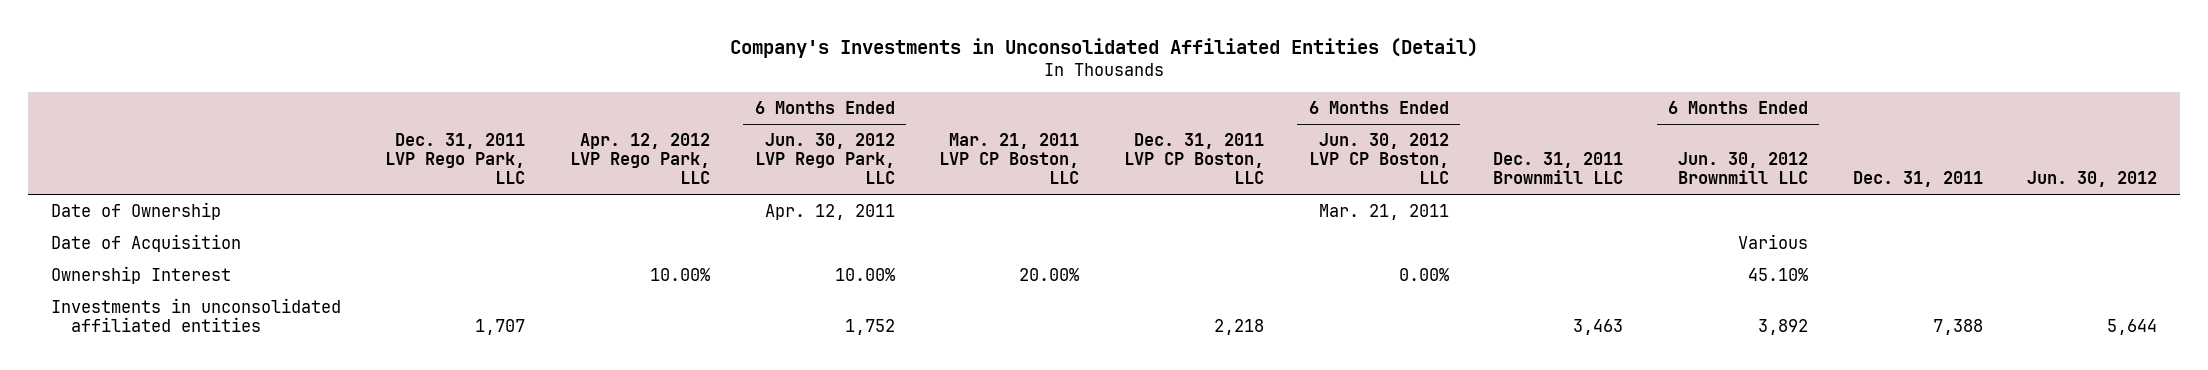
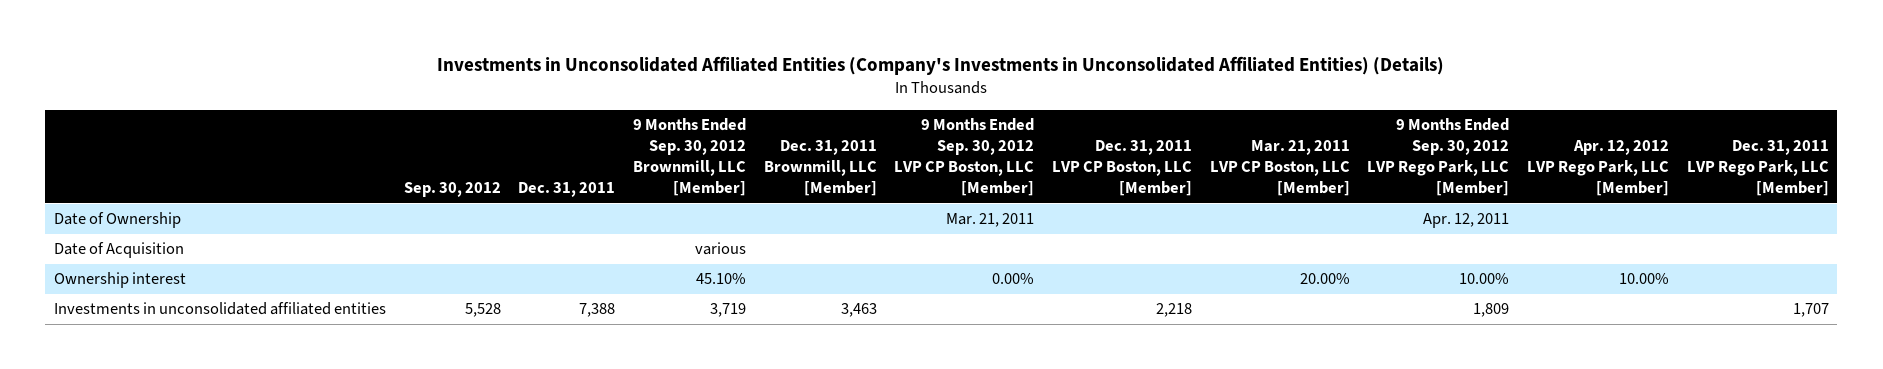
- Company's Investments in Unconsolidated Affiliated Entities (Detail)
+ Investments in Unconsolidated Affiliated Entities (Company's Investments in Unconsolidated Affiliated Entities) (Details)
- | Dec. 31, 2011 LVP Rego Park, LLC | Apr. 12, 2012 LVP Rego Park, LLC | 6 Months Ended Jun. 30, 2012 LVP Rego Park, LLC | Mar. 21, 2011 LVP CP Boston, LLC | Dec. 31, 2011 LVP CP Boston, LLC | 6 Months Ended Jun. 30, 2012 LVP CP Boston, LLC | Dec. 31, 2011 Brownmill LLC | 6 Months Ended Jun. 30, 2012 Brownmill LLC | Dec. 31, 2011 | Jun. 30, 2012
+ | Sep. 30, 2012 | Dec. 31, 2011 | 9 Months Ended Sep. 30, 2012 Brownmill, LLC [Member] | Dec. 31, 2011 Brownmill, LLC [Member] | 9 Months Ended Sep. 30, 2012 LVP CP Boston, LLC [Member] | Dec. 31, 2011 LVP CP Boston, LLC [Member] | Mar. 21, 2011 LVP CP Boston, LLC [Member] | 9 Months Ended Sep. 30, 2012 LVP Rego Park, LLC [Member] | Apr. 12, 2012 LVP Rego Park, LLC [Member] | Dec. 31, 2011 LVP Rego Park, LLC [Member]
- Ownership Interest | | 10.00% | 10.00% | 20.00% | | 0.00% | | 45.10% | |
+ Ownership interest | | | 45.10% | | 0.00% | | 20.00% | 10.00% | 10.00% |

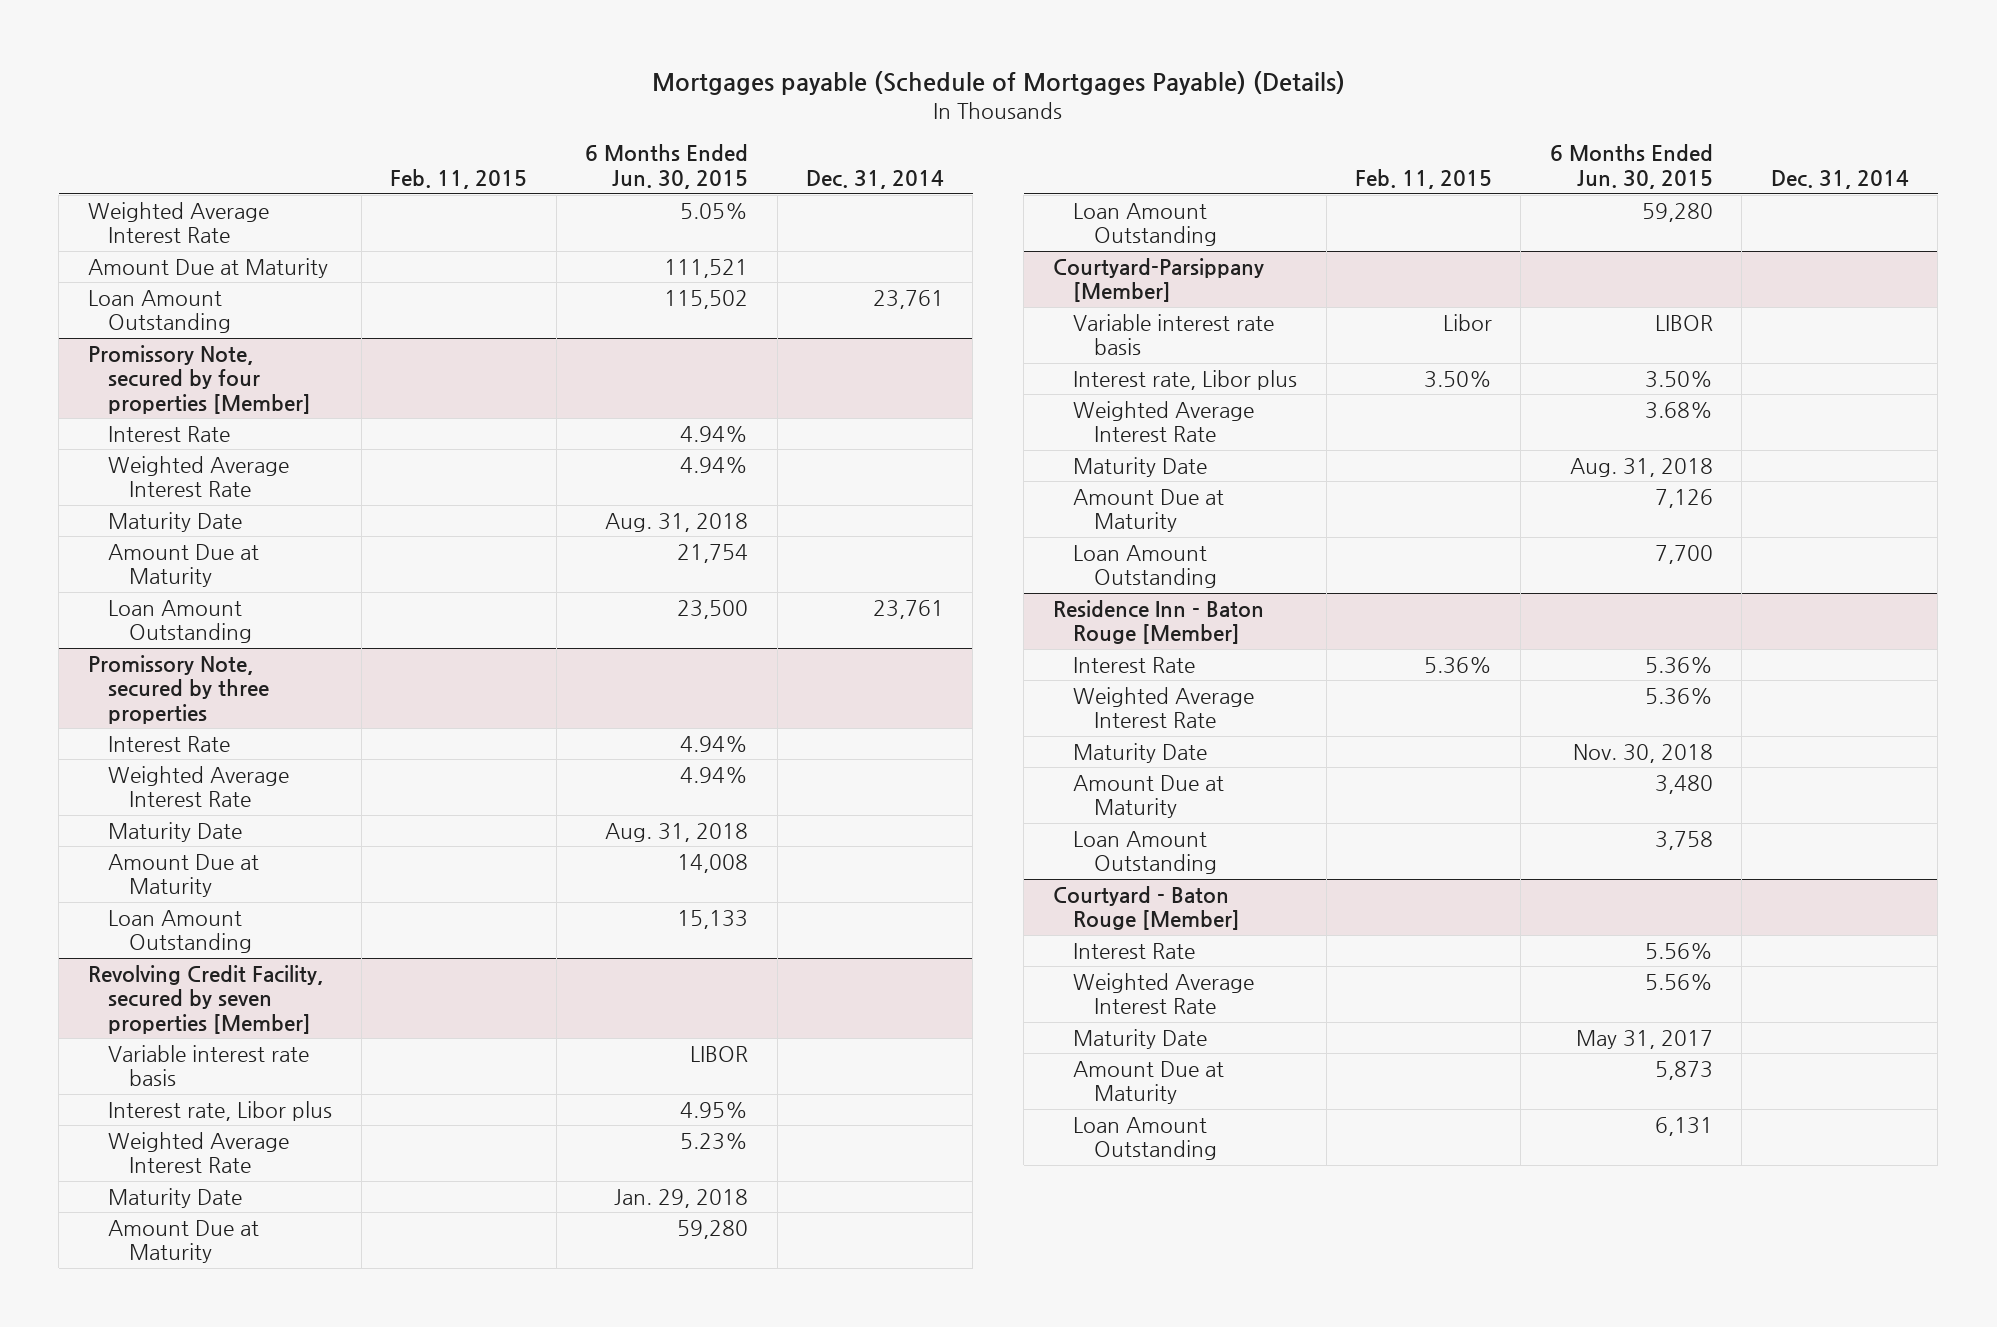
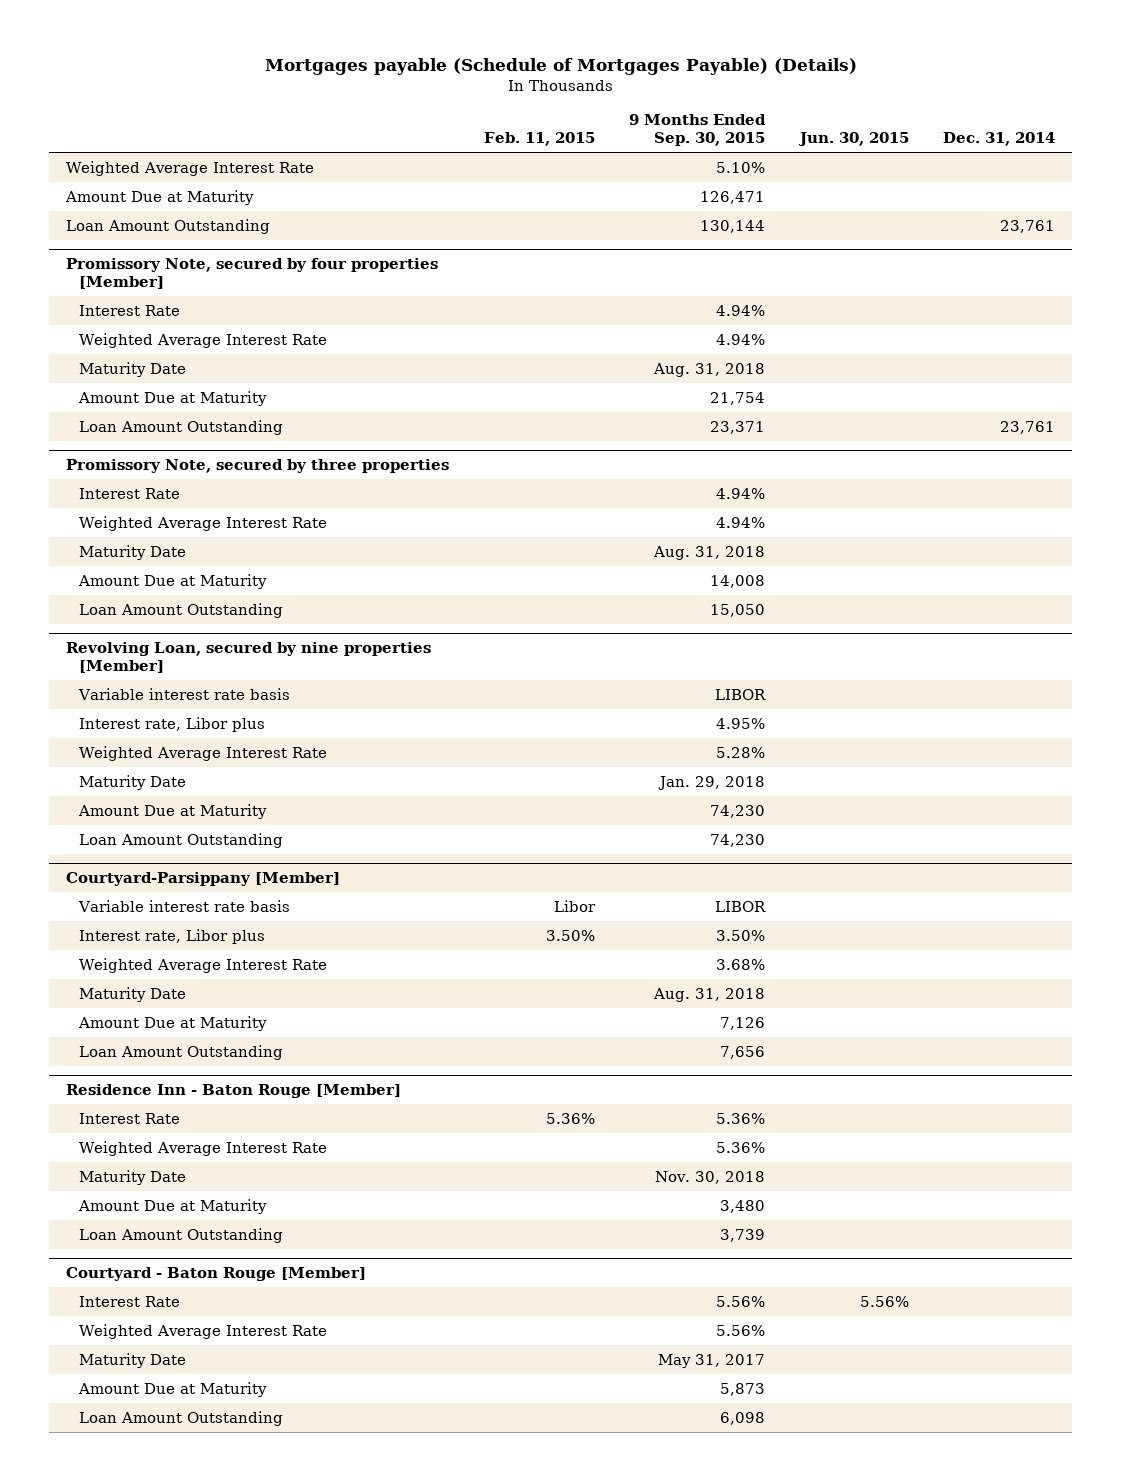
- | Feb. 11, 2015 | 6 Months Ended Jun. 30, 2015 | Dec. 31, 2014
+ | Feb. 11, 2015 | 9 Months Ended Sep. 30, 2015 | Jun. 30, 2015 | Dec. 31, 2014
- Revolving Credit Facility, secured by seven properties [Member]
+ Revolving Loan, secured by nine properties [Member]

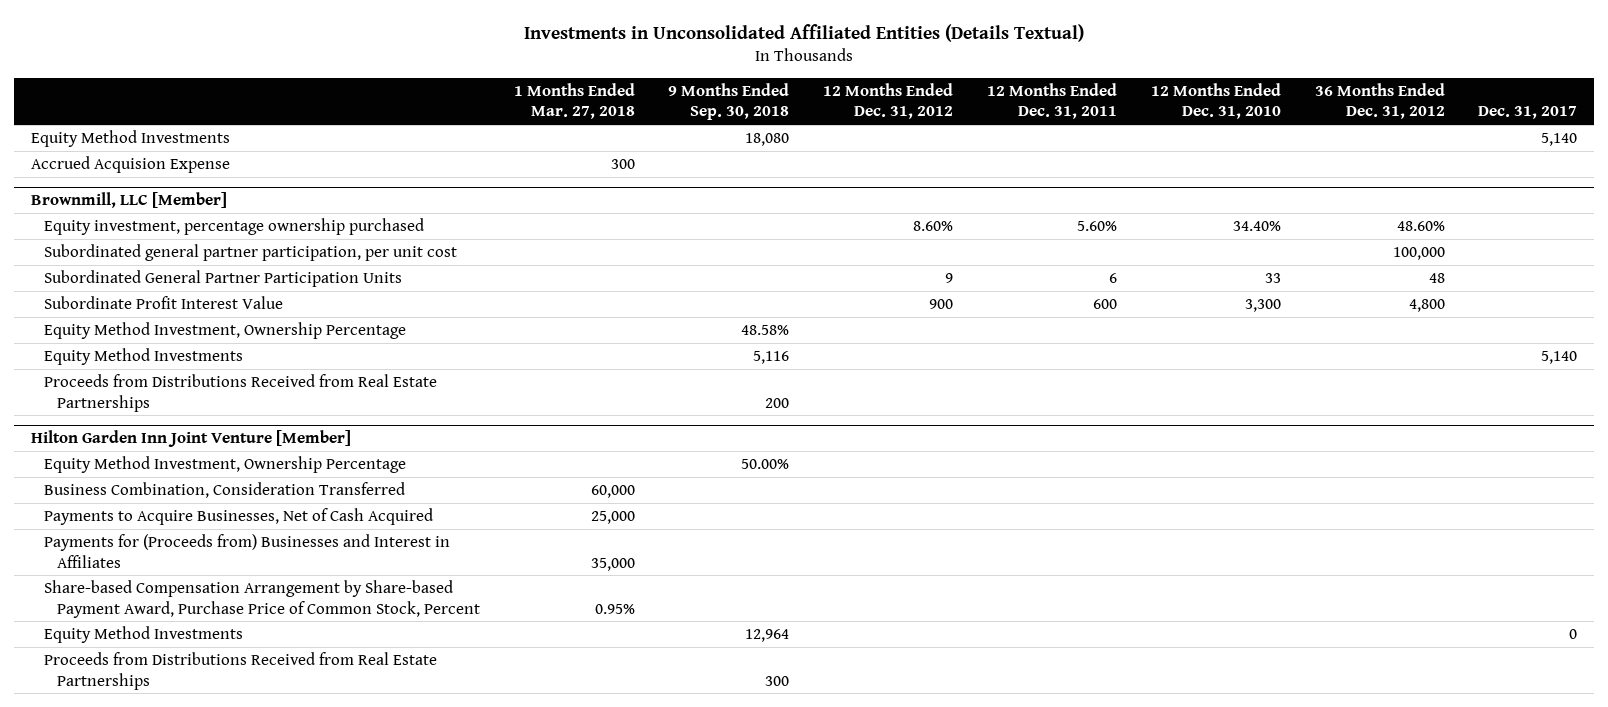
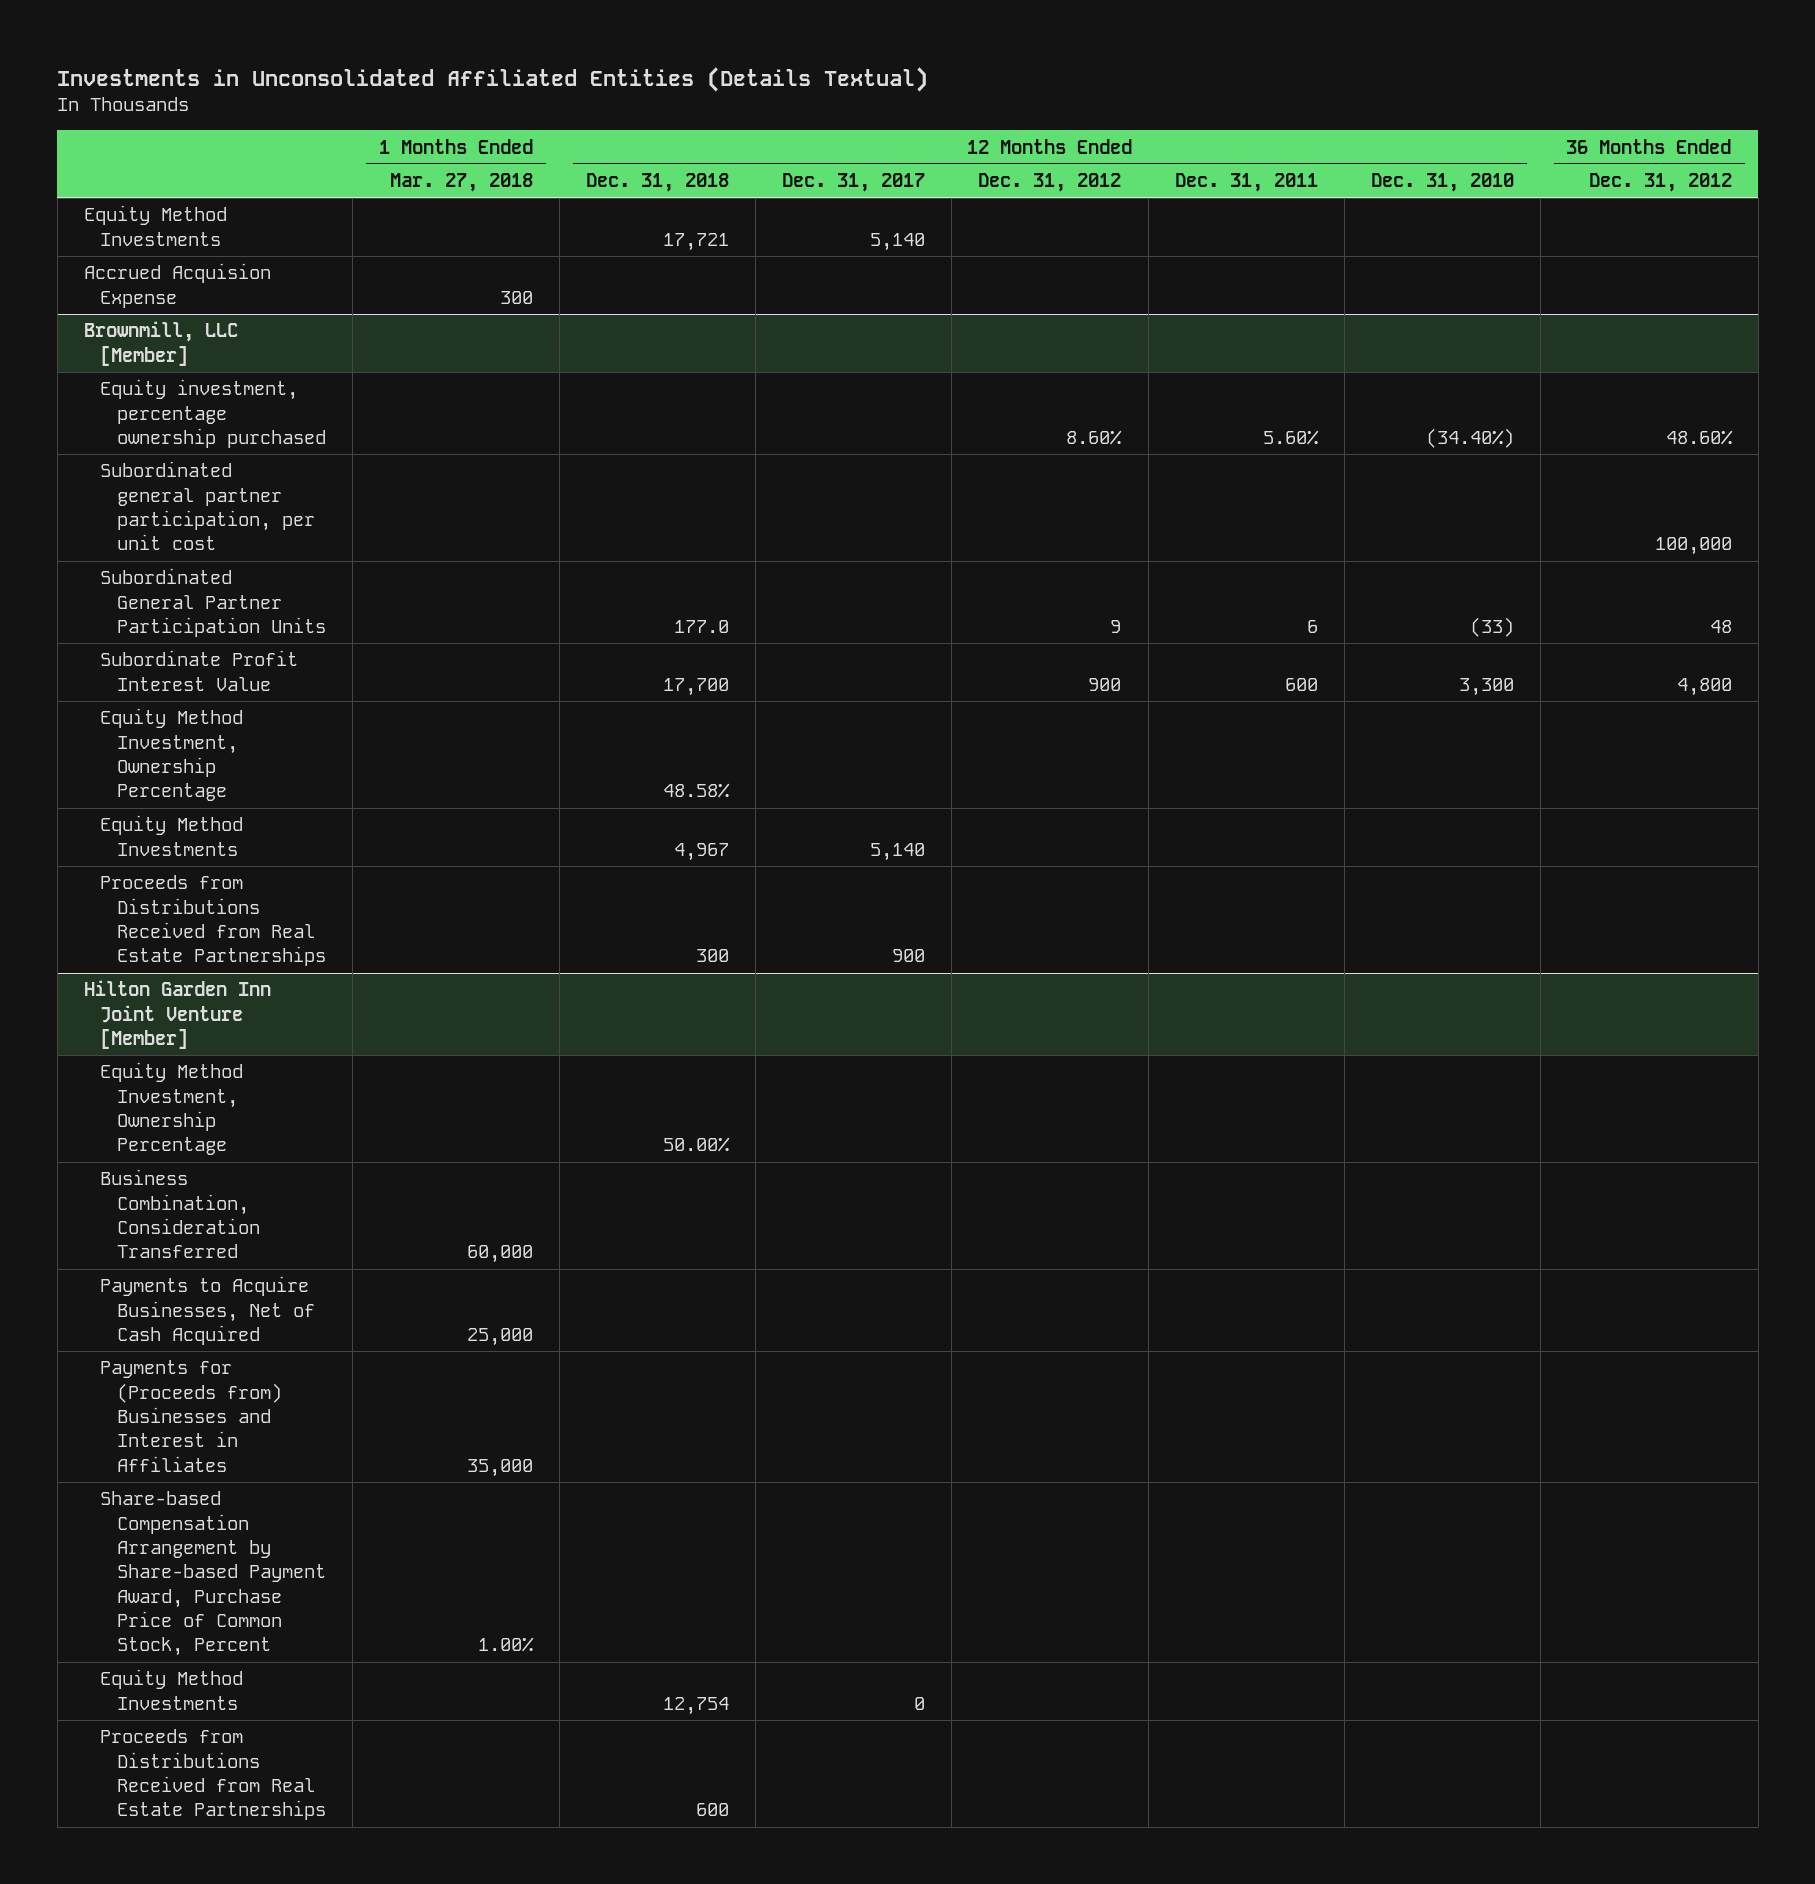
- | 1 Months Ended Mar. 27, 2018 | 9 Months Ended Sep. 30, 2018 | 12 Months Ended Dec. 31, 2012 | 12 Months Ended Dec. 31, 2011 | 12 Months Ended Dec. 31, 2010 | 36 Months Ended Dec. 31, 2012 | Dec. 31, 2017
+ | 1 Months Ended Mar. 27, 2018 | 12 Months Ended Dec. 31, 2018 | 12 Months Ended Dec. 31, 2017 | 12 Months Ended Dec. 31, 2012 | 12 Months Ended Dec. 31, 2011 | 12 Months Ended Dec. 31, 2010 | 36 Months Ended Dec. 31, 2012
@ Brownmill, LLC [Member]
- Equity investment, percentage ownership purchased | | | 8.60% | 5.60% | 34.40% | 48.60% |
+ Equity investment, percentage ownership purchased | | | | 8.60% | 5.60% | (34.40%) | 48.60%
- Subordinated General Partner Participation Units | | | 9 | 6 | 33 | 48 |
+ Subordinated General Partner Participation Units | | 177.0 | | 9 | 6 | (33) | 48
@ Hilton Garden Inn Joint Venture [Member]
- Share-based Compensation Arrangement by Share-based Payment Award, Purchase Price of Common Stock, Percent | 0.95% | | | | | |
+ Share-based Compensation Arrangement by Share-based Payment Award, Purchase Price of Common Stock, Percent | 1.00% | | | | | |

